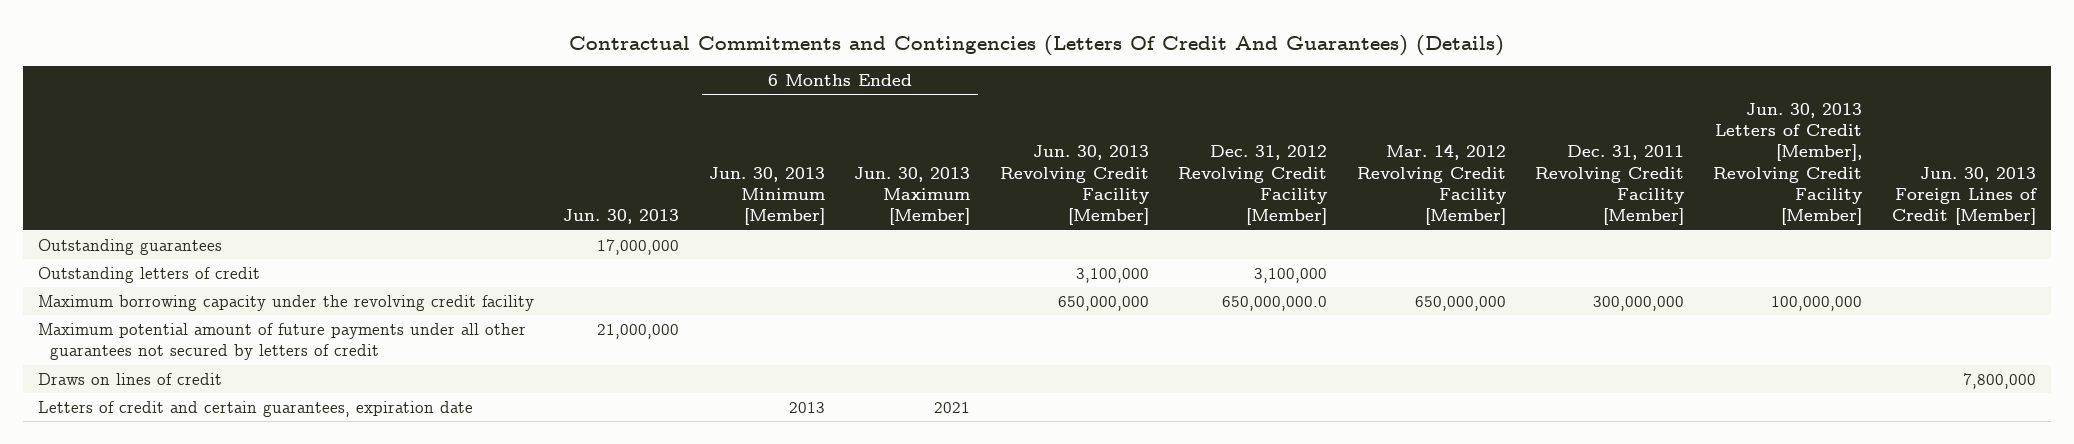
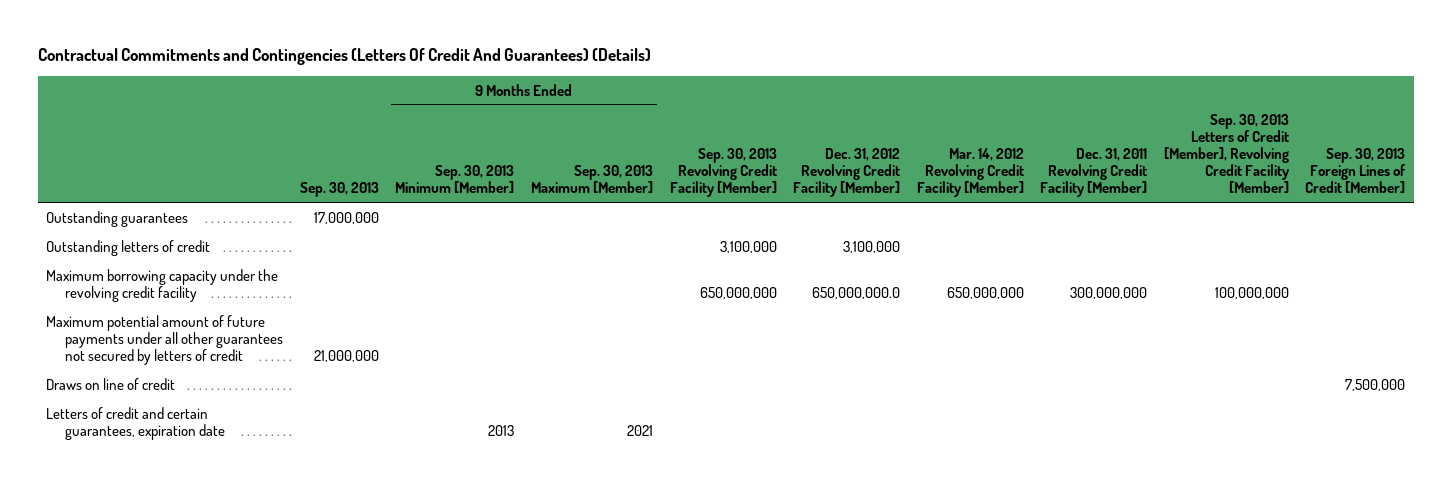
- | Jun. 30, 2013 | 6 Months Ended Jun. 30, 2013 Minimum [Member] | 6 Months Ended Jun. 30, 2013 Maximum [Member] | Jun. 30, 2013 Revolving Credit Facility [Member] | Dec. 31, 2012 Revolving Credit Facility [Member] | Mar. 14, 2012 Revolving Credit Facility [Member] | Dec. 31, 2011 Revolving Credit Facility [Member] | Jun. 30, 2013 Letters of Credit [Member], Revolving Credit Facility [Member] | Jun. 30, 2013 Foreign Lines of Credit [Member]
+ | Sep. 30, 2013 | 9 Months Ended Sep. 30, 2013 Minimum [Member] | 9 Months Ended Sep. 30, 2013 Maximum [Member] | Sep. 30, 2013 Revolving Credit Facility [Member] | Dec. 31, 2012 Revolving Credit Facility [Member] | Mar. 14, 2012 Revolving Credit Facility [Member] | Dec. 31, 2011 Revolving Credit Facility [Member] | Sep. 30, 2013 Letters of Credit [Member], Revolving Credit Facility [Member] | Sep. 30, 2013 Foreign Lines of Credit [Member]
- Draws on lines of credit | | | | | | | | | 7,800,000
+ Draws on line of credit | | | | | | | | | 7,500,000

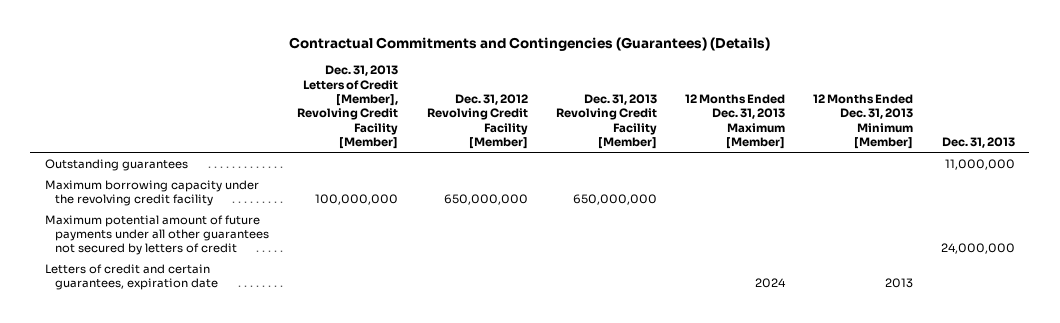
- Contractual Commitments and Contingencies (Letters Of Credit And Guarantees) (Details)
+ Contractual Commitments and Contingencies (Guarantees) (Details)
- | Sep. 30, 2013 | 9 Months Ended Sep. 30, 2013 Minimum [Member] | 9 Months Ended Sep. 30, 2013 Maximum [Member] | Sep. 30, 2013 Revolving Credit Facility [Member] | Dec. 31, 2012 Revolving Credit Facility [Member] | Mar. 14, 2012 Revolving Credit Facility [Member] | Dec. 31, 2011 Revolving Credit Facility [Member] | Sep. 30, 2013 Letters of Credit [Member], Revolving Credit Facility [Member] | Sep. 30, 2013 Foreign Lines of Credit [Member]
+ | Dec. 31, 2013 Letters of Credit [Member], Revolving Credit Facility [Member] | Dec. 31, 2012 Revolving Credit Facility [Member] | Dec. 31, 2013 Revolving Credit Facility [Member] | 12 Months Ended Dec. 31, 2013 Maximum [Member] | 12 Months Ended Dec. 31, 2013 Minimum [Member] | Dec. 31, 2013
- Outstanding letters of credit | | | | 3,100,000 | 3,100,000 | | | |
- Maximum borrowing capacity under the revolving credit facility | | | | 650,000,000 | 650,000,000.0 | 650,000,000 | 300,000,000 | 100,000,000 |
+ Maximum borrowing capacity under the revolving credit facility | 100,000,000 | 650,000,000 | 650,000,000 | | |
- Draws on line of credit | | | | | | | | | 7,500,000

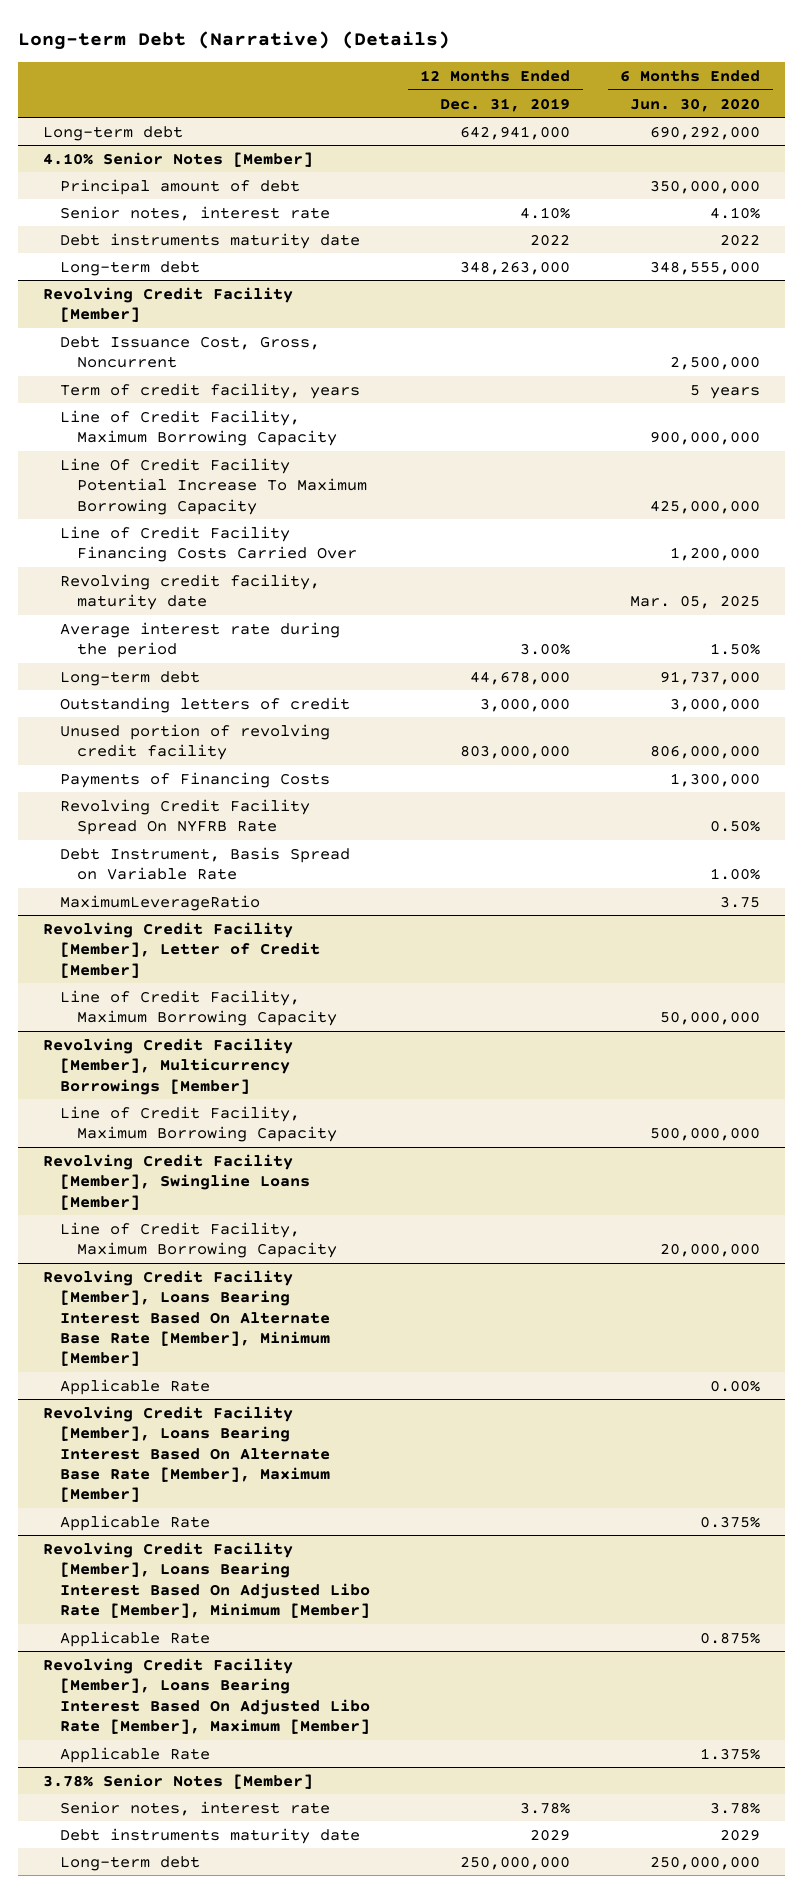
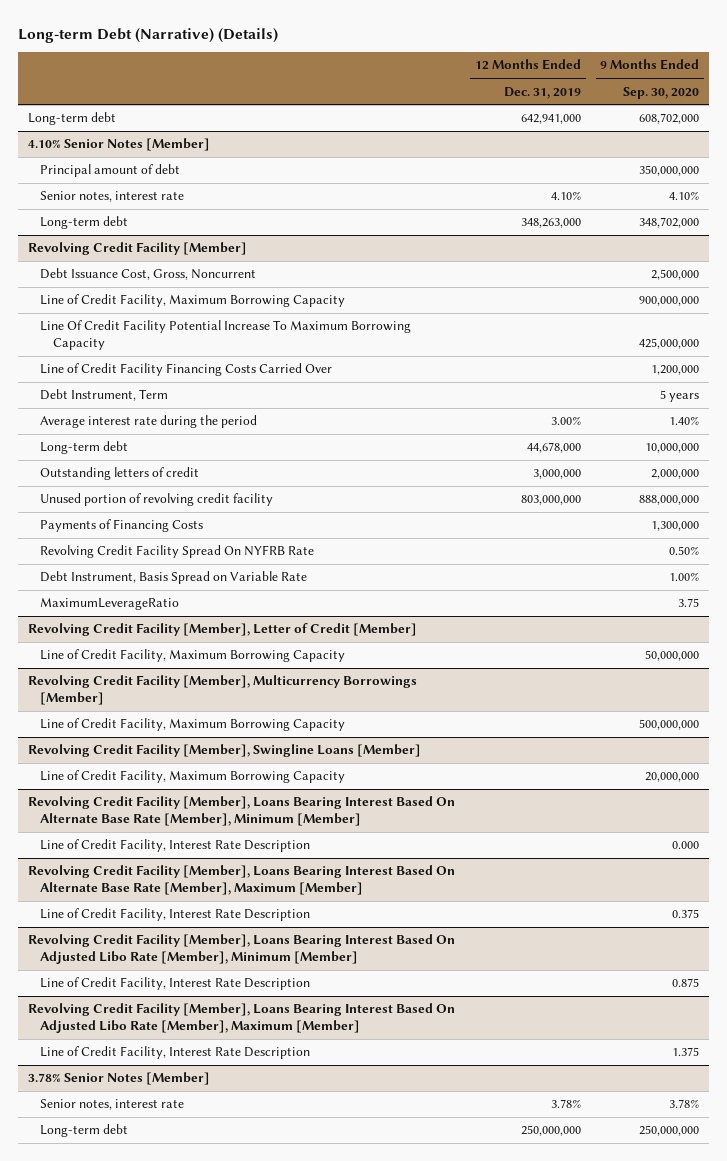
- | 12 Months Ended Dec. 31, 2019 | 6 Months Ended Jun. 30, 2020
+ | 12 Months Ended Dec. 31, 2019 | 9 Months Ended Sep. 30, 2020
@ 4.10% Senior Notes [Member]
- Debt instruments maturity date | 2022 | 2022
@ Revolving Credit Facility [Member]
- Term of credit facility, years | | 5 years
- Revolving credit facility, maturity date | | Mar. 05, 2025
+ Debt Instrument, Term | | 5 years
@ Revolving Credit Facility [Member], Loans Bearing Interest Based On Alternate Base Rate [Member], Minimum [Member]
- Applicable Rate | | 0.00%
+ Line of Credit Facility, Interest Rate Description | | 0.000
@ Revolving Credit Facility [Member], Loans Bearing Interest Based On Alternate Base Rate [Member], Maximum [Member]
- Applicable Rate | | 0.375%
+ Line of Credit Facility, Interest Rate Description | | 0.375
@ Revolving Credit Facility [Member], Loans Bearing Interest Based On Adjusted Libo Rate [Member], Minimum [Member]
- Applicable Rate | | 0.875%
+ Line of Credit Facility, Interest Rate Description | | 0.875
@ Revolving Credit Facility [Member], Loans Bearing Interest Based On Adjusted Libo Rate [Member], Maximum [Member]
- Applicable Rate | | 1.375%
+ Line of Credit Facility, Interest Rate Description | | 1.375
@ 3.78% Senior Notes [Member]
- Debt instruments maturity date | 2029 | 2029

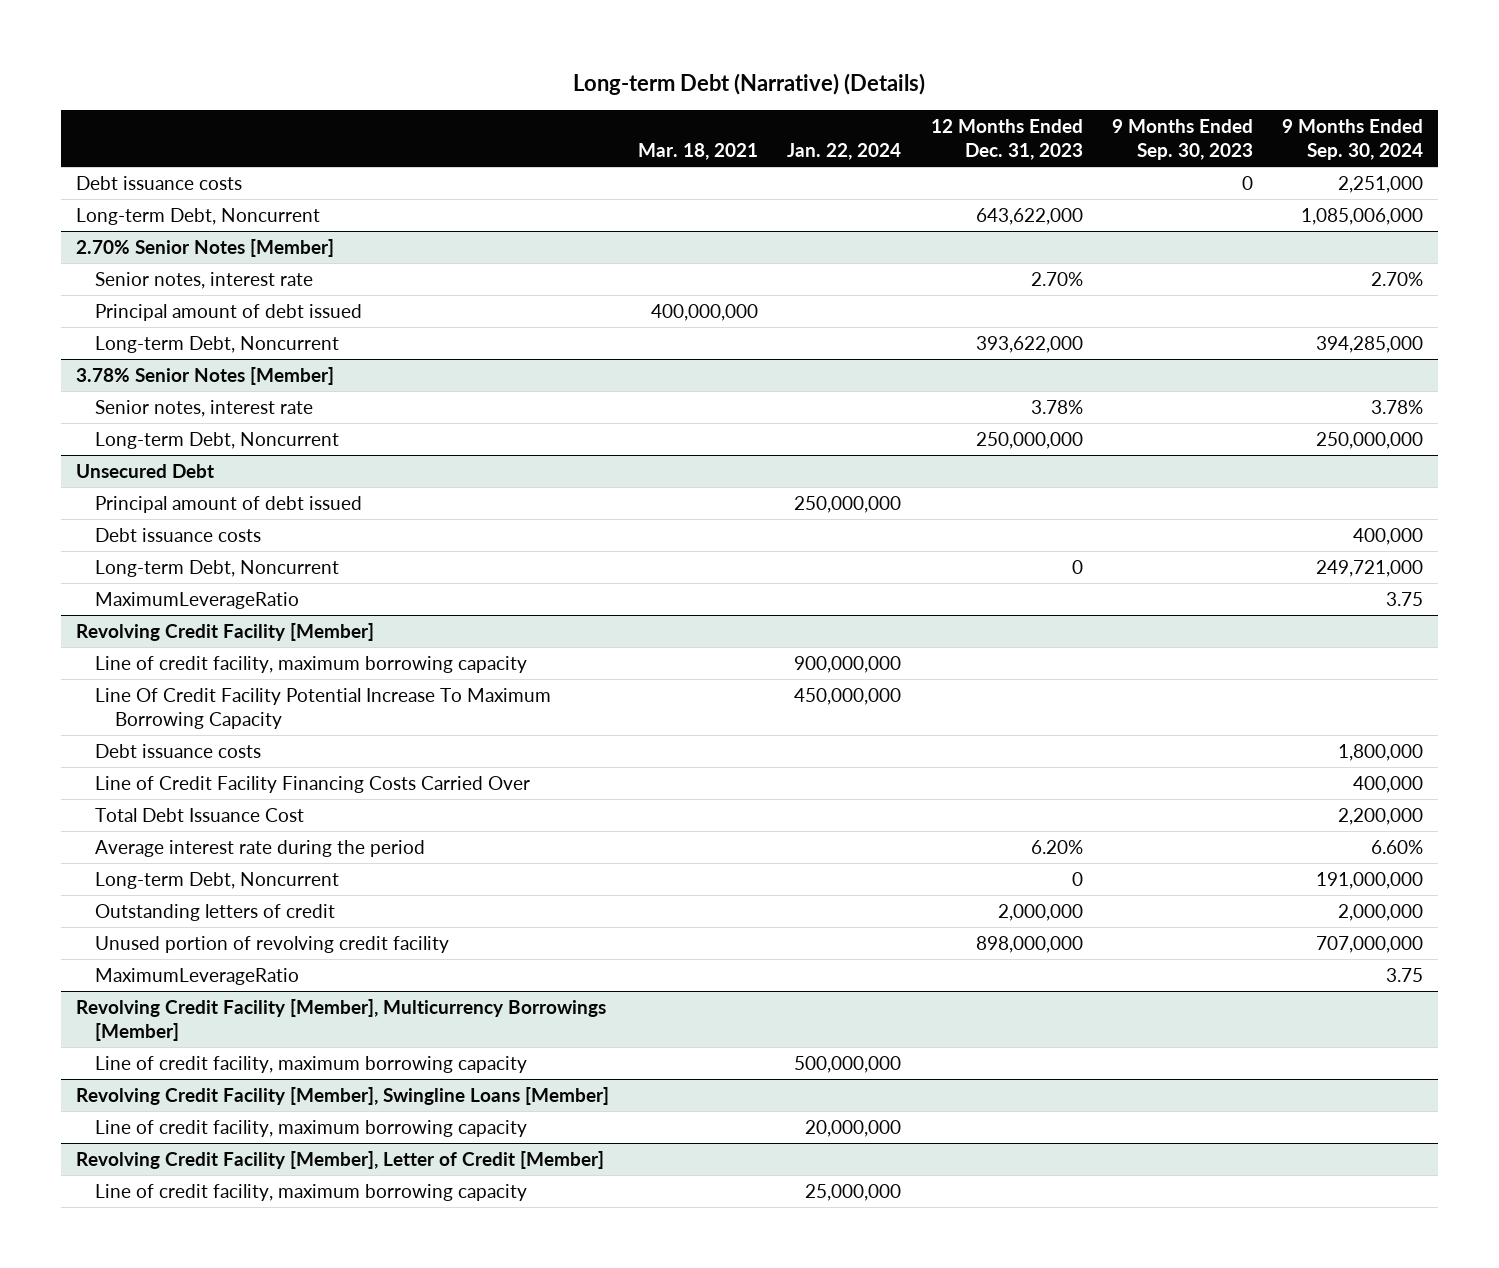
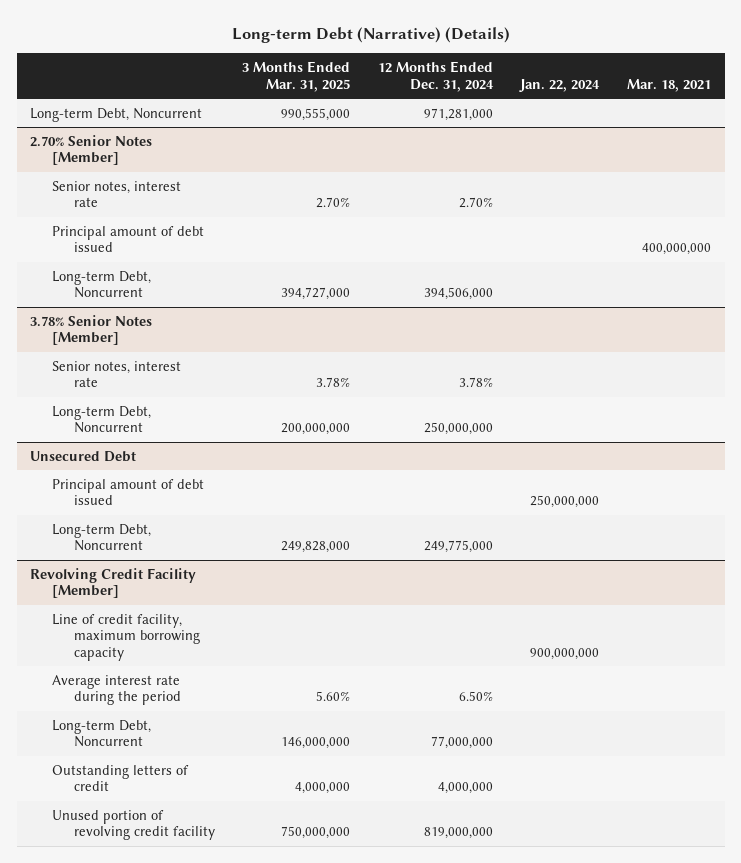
- | Mar. 18, 2021 | Jan. 22, 2024 | 12 Months Ended Dec. 31, 2023 | 9 Months Ended Sep. 30, 2023 | 9 Months Ended Sep. 30, 2024
+ | 3 Months Ended Mar. 31, 2025 | 12 Months Ended Dec. 31, 2024 | Jan. 22, 2024 | Mar. 18, 2021
- Debt issuance costs | | | | 0 | 2,251,000
@ Unsecured Debt
- Debt issuance costs | | | | | 400,000
- MaximumLeverageRatio | | | | | 3.75
@ Revolving Credit Facility [Member]
- Line Of Credit Facility Potential Increase To Maximum Borrowing Capacity | | 450,000,000 | | |
- Debt issuance costs | | | | | 1,800,000
- Line of Credit Facility Financing Costs Carried Over | | | | | 400,000
- Total Debt Issuance Cost | | | | | 2,200,000
- MaximumLeverageRatio | | | | | 3.75
- Revolving Credit Facility [Member], Multicurrency Borrowings [Member]
- Line of credit facility, maximum borrowing capacity | | 500,000,000 | | |
- Revolving Credit Facility [Member], Swingline Loans [Member]
- Line of credit facility, maximum borrowing capacity | | 20,000,000 | | |
- Revolving Credit Facility [Member], Letter of Credit [Member]
- Line of credit facility, maximum borrowing capacity | | 25,000,000 | | |

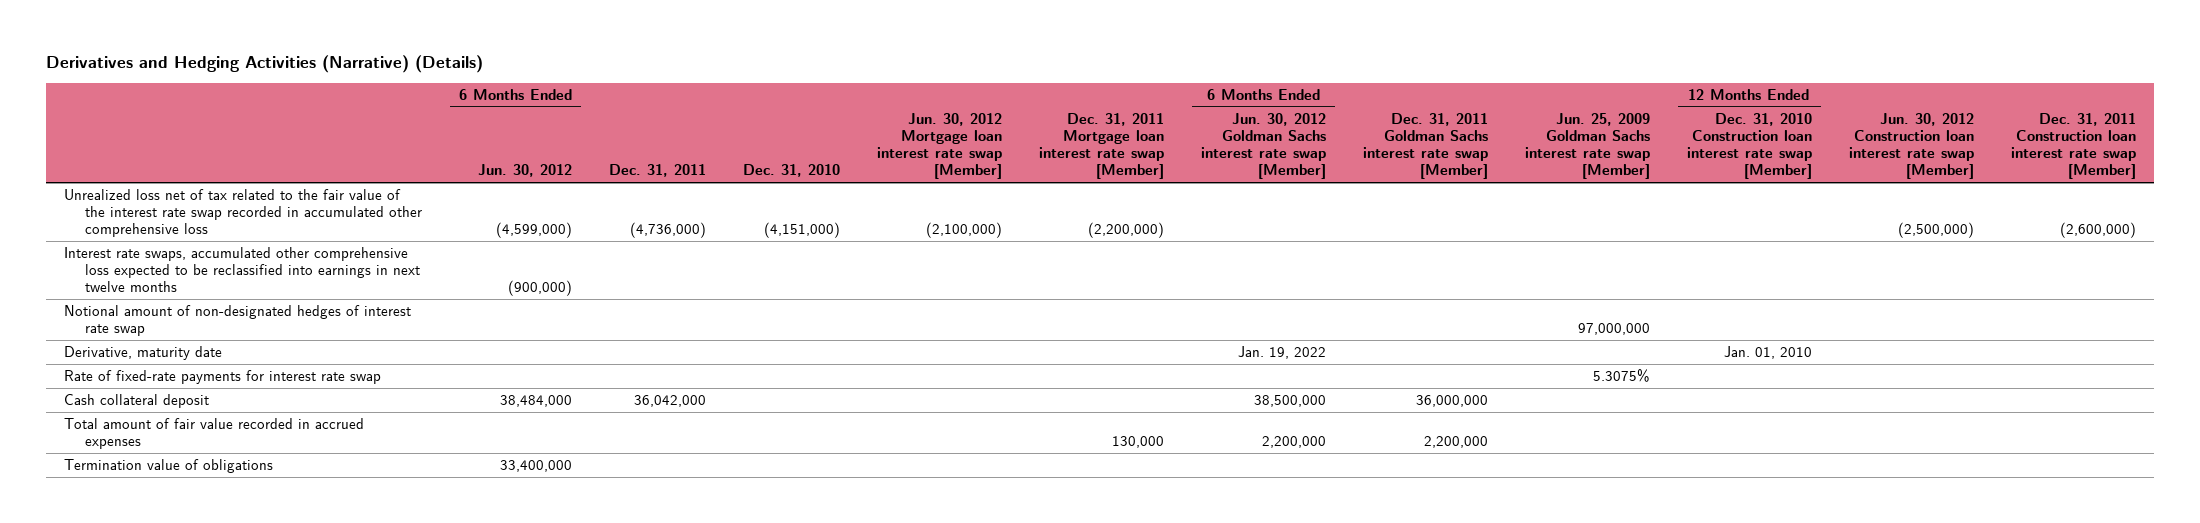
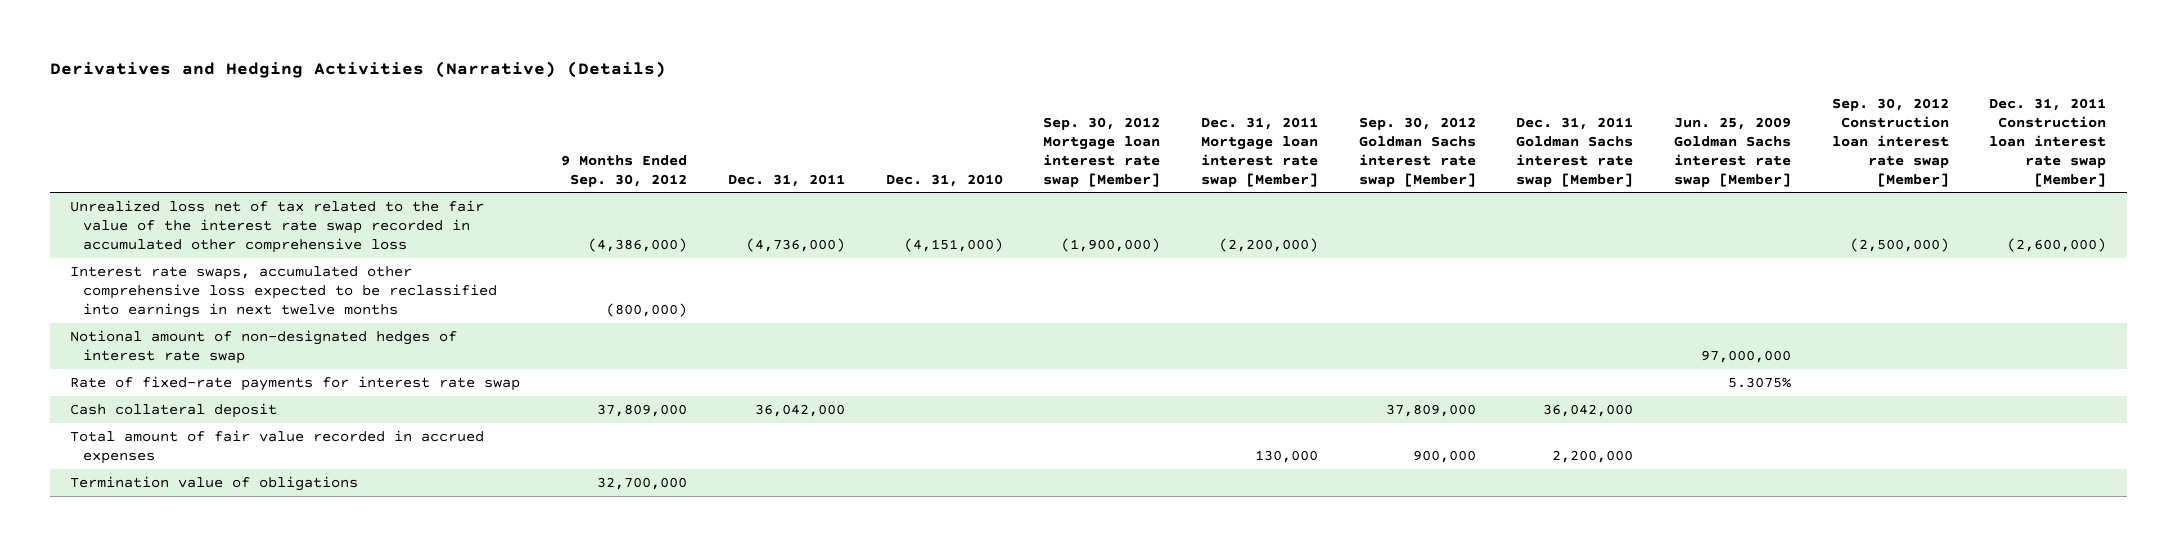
- | 6 Months Ended Jun. 30, 2012 | Dec. 31, 2011 | Dec. 31, 2010 | Jun. 30, 2012 Mortgage loan interest rate swap [Member] | Dec. 31, 2011 Mortgage loan interest rate swap [Member] | 6 Months Ended Jun. 30, 2012 Goldman Sachs interest rate swap [Member] | Dec. 31, 2011 Goldman Sachs interest rate swap [Member] | Jun. 25, 2009 Goldman Sachs interest rate swap [Member] | 12 Months Ended Dec. 31, 2010 Construction loan interest rate swap [Member] | Jun. 30, 2012 Construction loan interest rate swap [Member] | Dec. 31, 2011 Construction loan interest rate swap [Member]
+ | 9 Months Ended Sep. 30, 2012 | Dec. 31, 2011 | Dec. 31, 2010 | Sep. 30, 2012 Mortgage loan interest rate swap [Member] | Dec. 31, 2011 Mortgage loan interest rate swap [Member] | Sep. 30, 2012 Goldman Sachs interest rate swap [Member] | Dec. 31, 2011 Goldman Sachs interest rate swap [Member] | Jun. 25, 2009 Goldman Sachs interest rate swap [Member] | Sep. 30, 2012 Construction loan interest rate swap [Member] | Dec. 31, 2011 Construction loan interest rate swap [Member]
- Derivative, maturity date | | | | | | Jan. 19, 2022 | | | Jan. 01, 2010 | |
- Cash collateral deposit | 38,484,000 | 36,042,000 | | | | 38,500,000 | 36,000,000 | | | |
+ Cash collateral deposit | 37,809,000 | 36,042,000 | | | | 37,809,000 | 36,042,000 | | |

